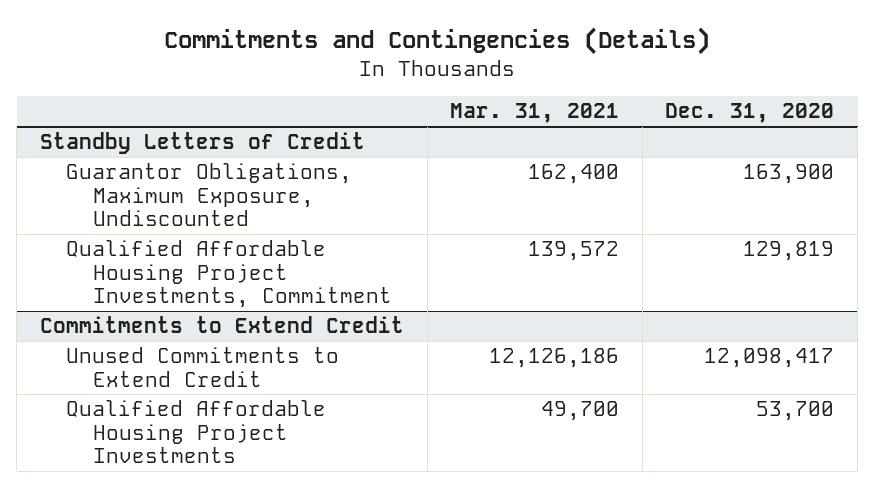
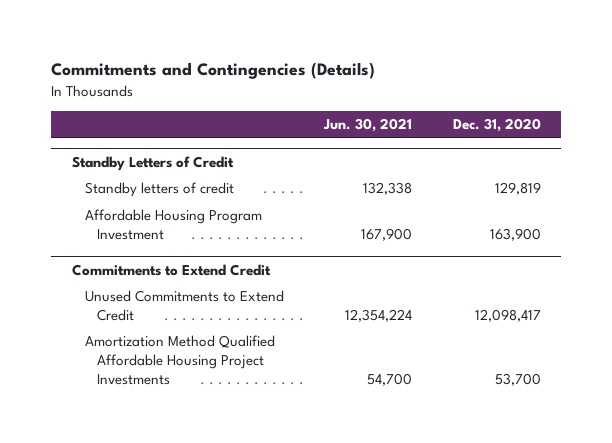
- | Mar. 31, 2021 | Dec. 31, 2020
+ | Jun. 30, 2021 | Dec. 31, 2020
@ Standby Letters of Credit
- Guarantor Obligations, Maximum Exposure, Undiscounted | 162,400 | 163,900
- Qualified Affordable Housing Project Investments, Commitment | 139,572 | 129,819
+ Standby letters of credit | 132,338 | 129,819
+ Affordable Housing Program Investment | 167,900 | 163,900
@ Commitments to Extend Credit
- Qualified Affordable Housing Project Investments | 49,700 | 53,700
+ Amortization Method Qualified Affordable Housing Project Investments | 54,700 | 53,700

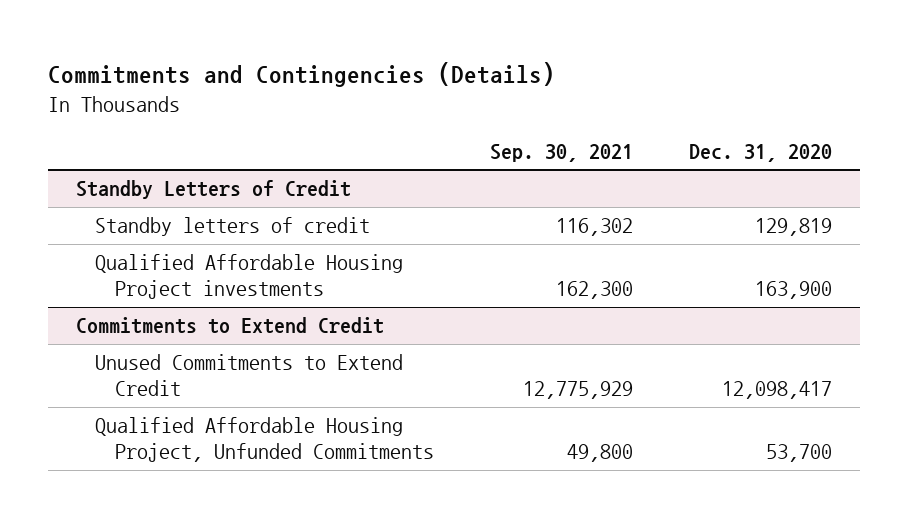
- | Jun. 30, 2021 | Dec. 31, 2020
+ | Sep. 30, 2021 | Dec. 31, 2020
@ Standby Letters of Credit
- Affordable Housing Program Investment | 167,900 | 163,900
+ Qualified Affordable Housing Project investments | 162,300 | 163,900
@ Commitments to Extend Credit
- Amortization Method Qualified Affordable Housing Project Investments | 54,700 | 53,700
+ Qualified Affordable Housing Project, Unfunded Commitments | 49,800 | 53,700

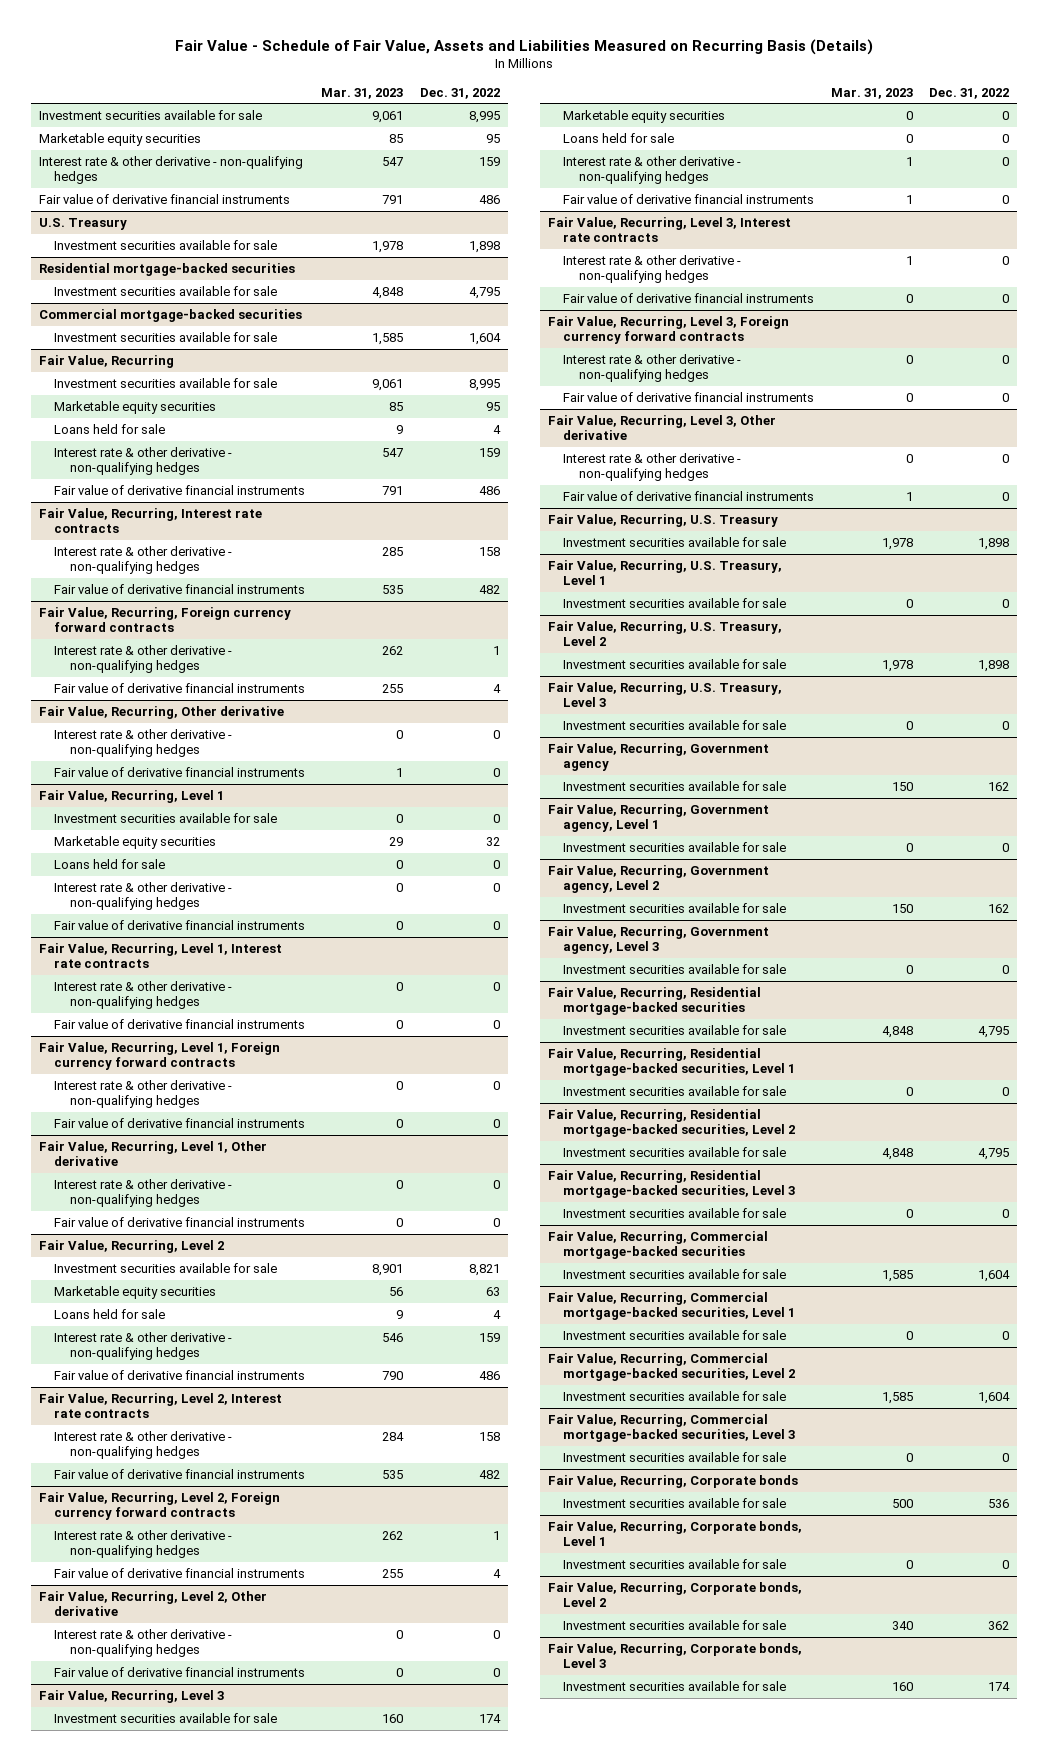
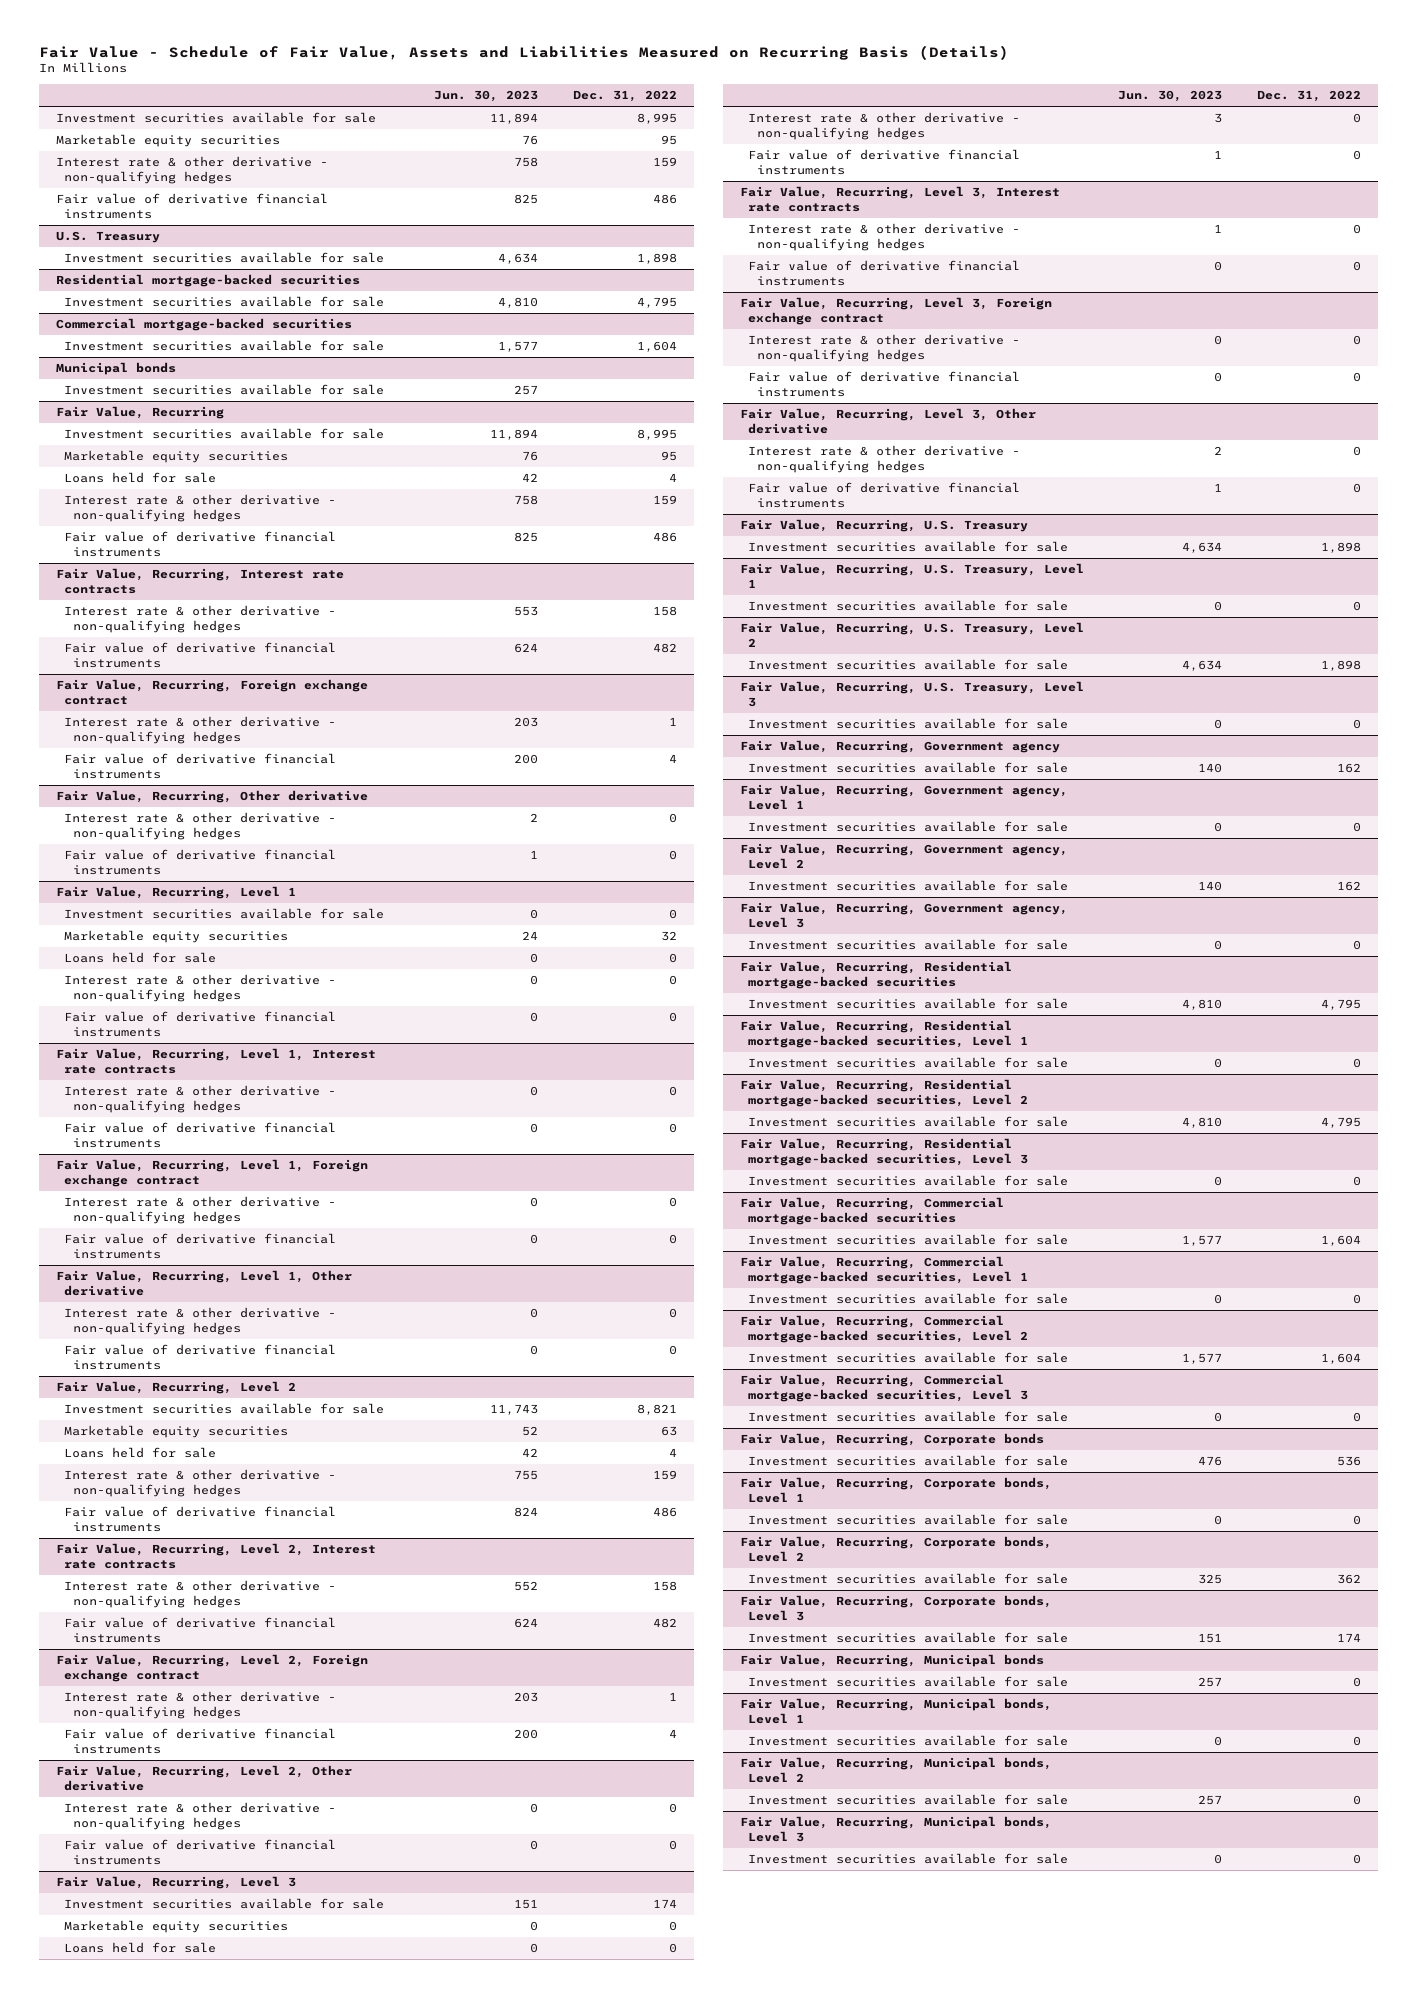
- | Mar. 31, 2023 | Dec. 31, 2022
+ | Jun. 30, 2023 | Dec. 31, 2022
+ Municipal bonds
+ Investment securities available for sale | 257 |
- Fair Value, Recurring, Foreign currency forward contracts
+ Fair Value, Recurring, Foreign exchange contract
- Fair Value, Recurring, Level 1, Foreign currency forward contracts
+ Fair Value, Recurring, Level 1, Foreign exchange contract
- Fair Value, Recurring, Level 2, Foreign currency forward contracts
+ Fair Value, Recurring, Level 2, Foreign exchange contract
- Fair Value, Recurring, Level 3, Foreign currency forward contracts
+ Fair Value, Recurring, Level 3, Foreign exchange contract
+ Fair Value, Recurring, Municipal bonds
+ Investment securities available for sale | 257 | 0
+ Fair Value, Recurring, Municipal bonds, Level 1
+ Investment securities available for sale | 0 | 0
+ Fair Value, Recurring, Municipal bonds, Level 2
+ Investment securities available for sale | 257 | 0
+ Fair Value, Recurring, Municipal bonds, Level 3
+ Investment securities available for sale | 0 | 0

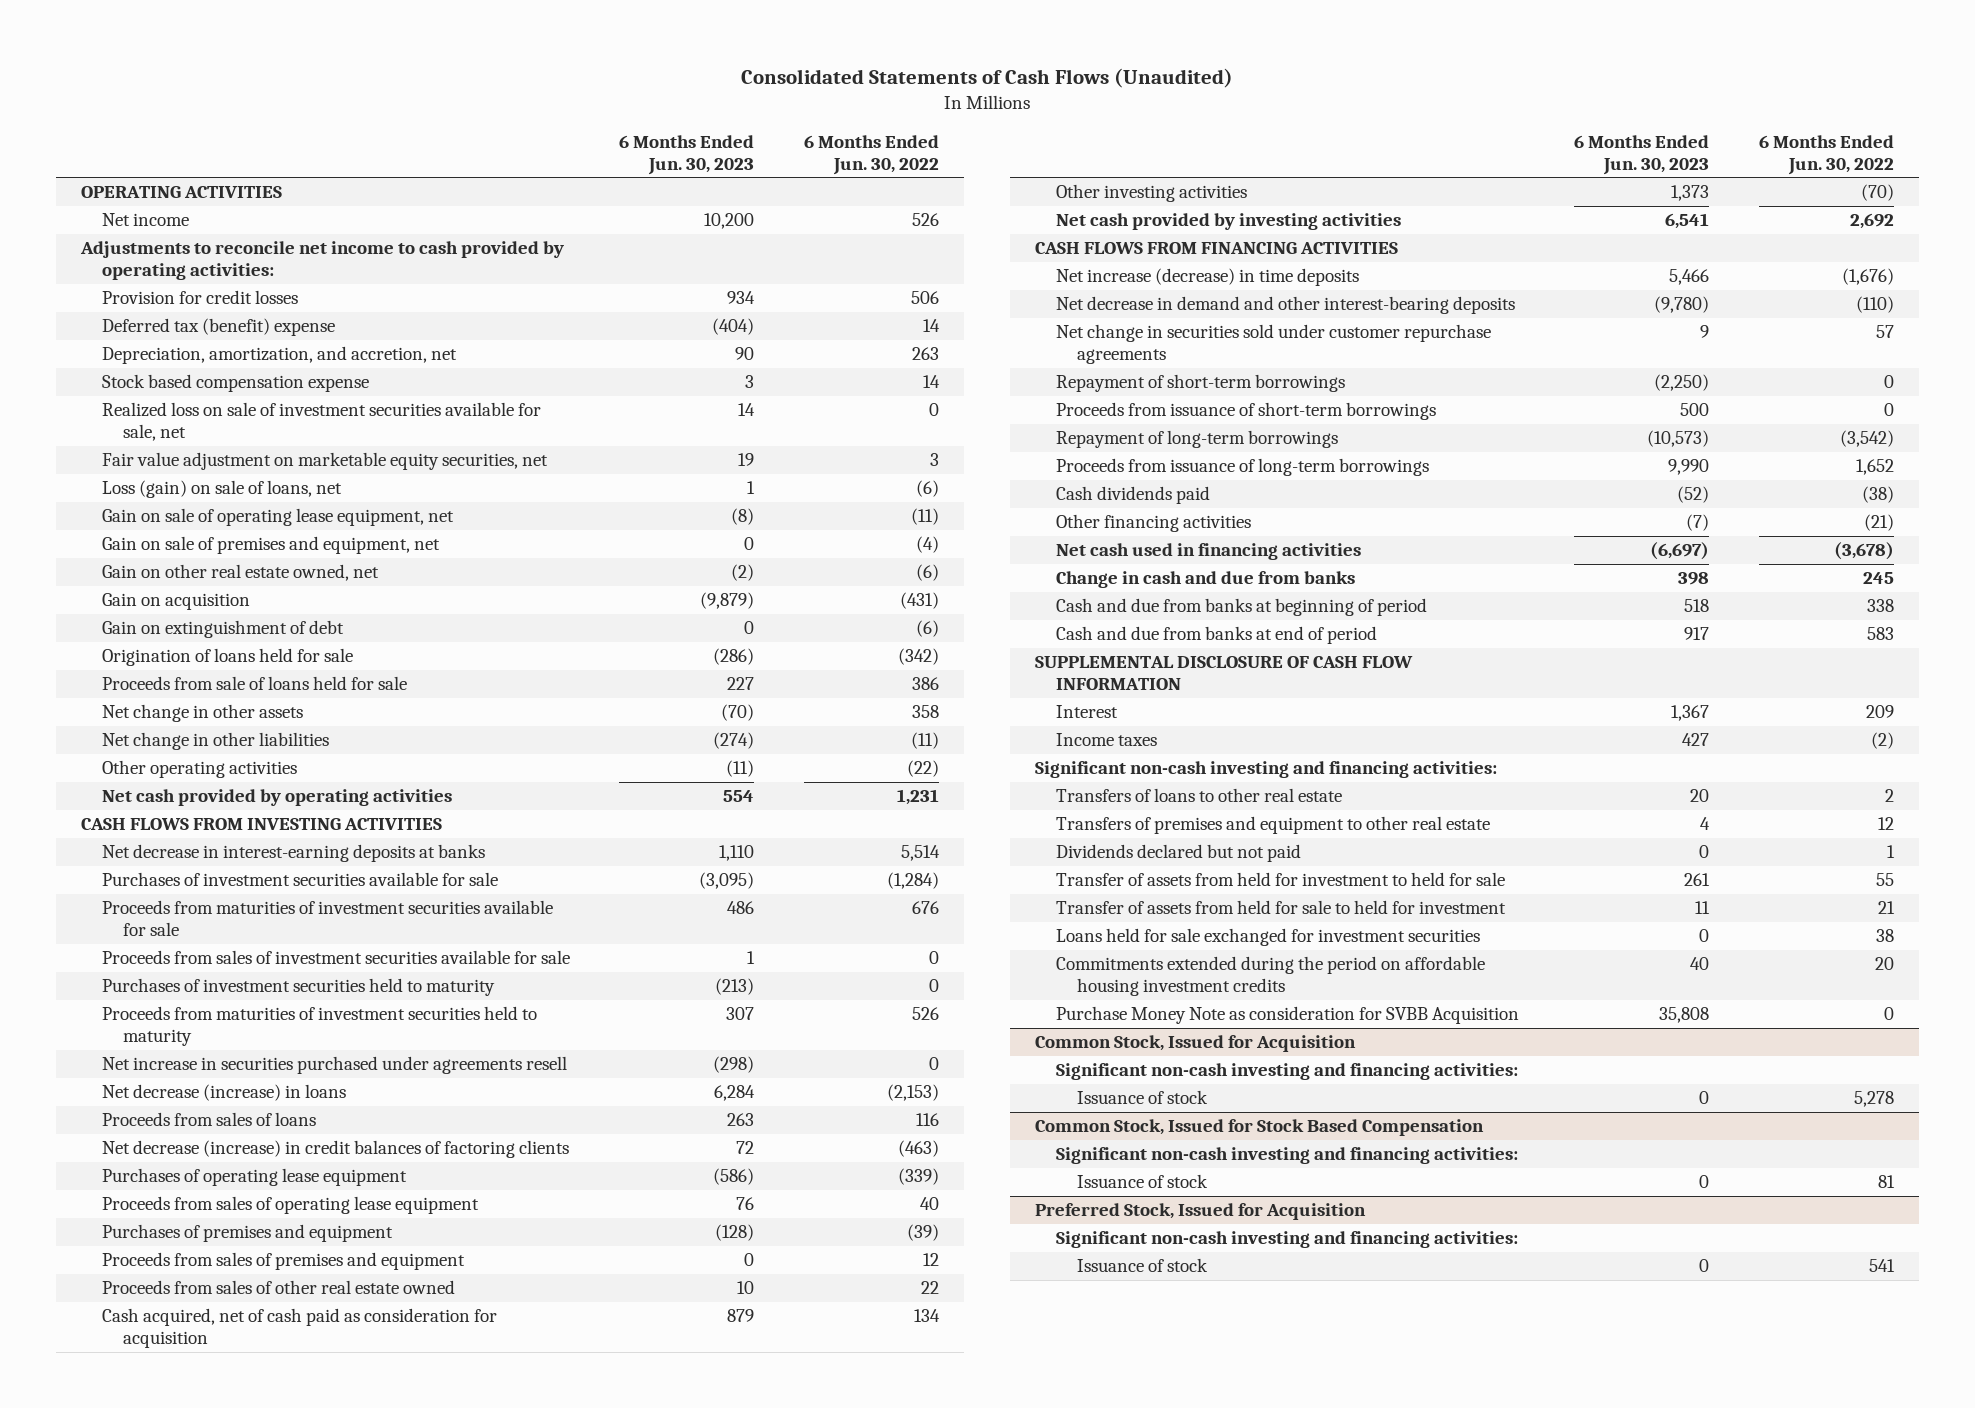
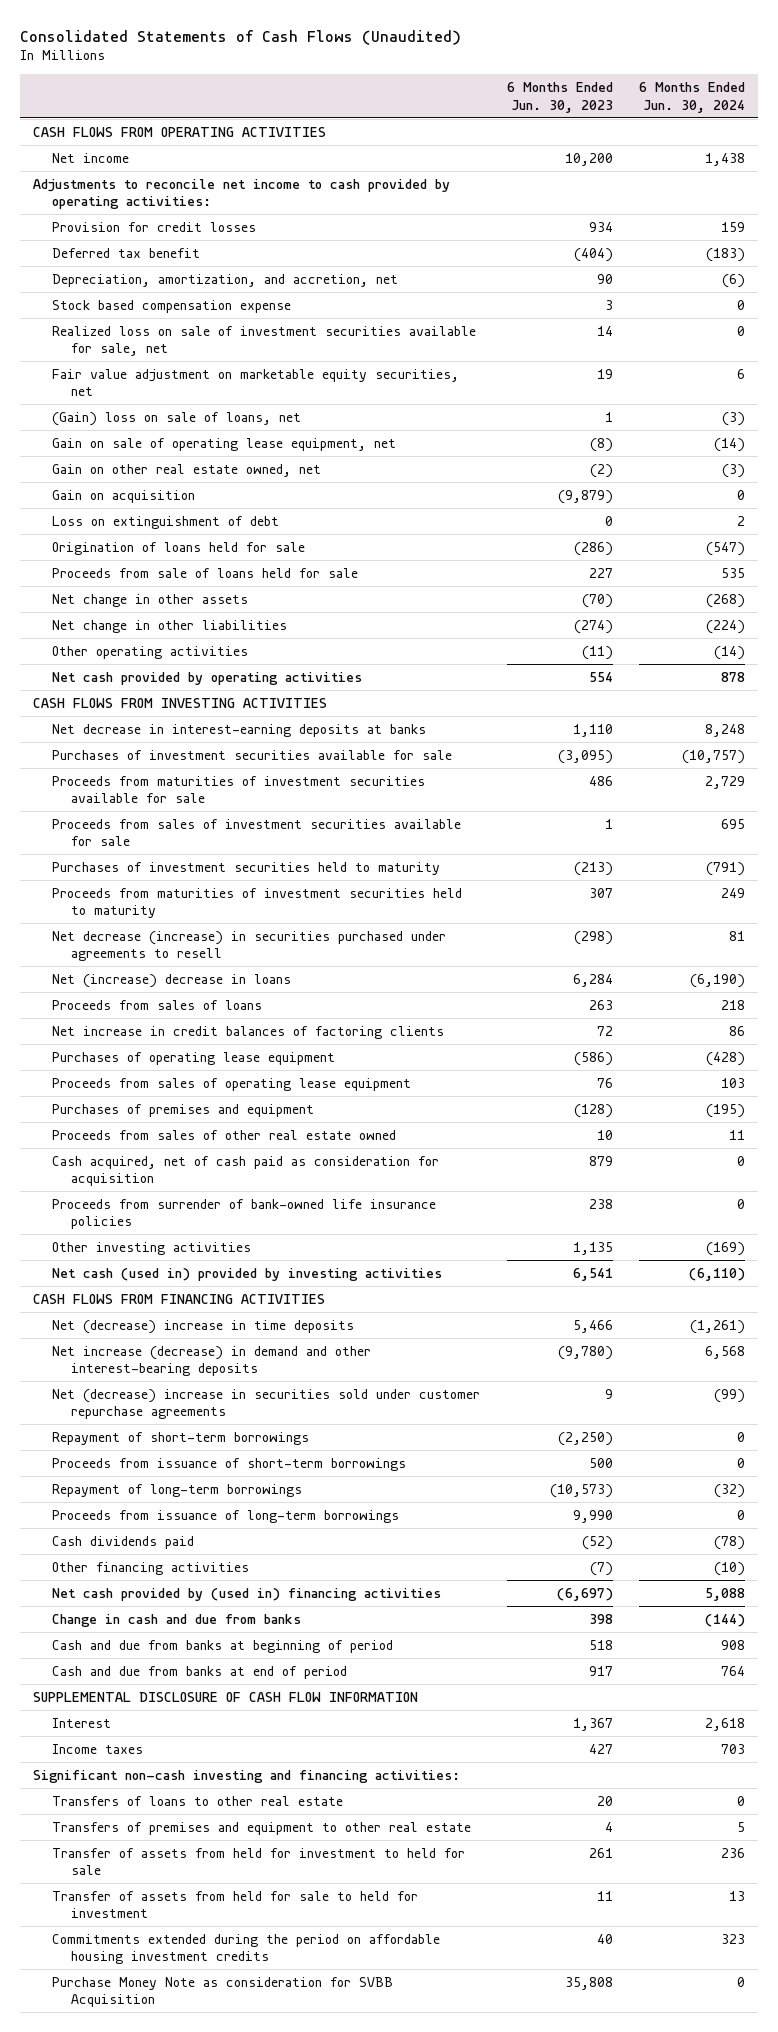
- | 6 Months Ended Jun. 30, 2023 | 6 Months Ended Jun. 30, 2022
+ | 6 Months Ended Jun. 30, 2023 | 6 Months Ended Jun. 30, 2024
- OPERATING ACTIVITIES
+ CASH FLOWS FROM OPERATING ACTIVITIES
- Deferred tax (benefit) expense | (404) | 14
+ Deferred tax benefit | (404) | (183)
- Loss (gain) on sale of loans, net | 1 | (6)
+ (Gain) loss on sale of loans, net | 1 | (3)
- Gain on sale of premises and equipment, net | 0 | (4)
- Gain on extinguishment of debt | 0 | (6)
+ Loss on extinguishment of debt | 0 | 2
- Net increase in securities purchased under agreements resell | (298) | 0
- Net decrease (increase) in loans | 6,284 | (2,153)
+ Net decrease (increase) in securities purchased under agreements to resell | (298) | 81
+ Net (increase) decrease in loans | 6,284 | (6,190)
- Net decrease (increase) in credit balances of factoring clients | 72 | (463)
+ Net increase in credit balances of factoring clients | 72 | 86
- Proceeds from sales of premises and equipment | 0 | 12
- Other investing activities | 1,373 | (70)
- Net cash provided by investing activities | 6,541 | 2,692
+ Proceeds from surrender of bank-owned life insurance policies | 238 | 0
+ Other investing activities | 1,135 | (169)
+ Net cash (used in) provided by investing activities | 6,541 | (6,110)
- Net increase (decrease) in time deposits | 5,466 | (1,676)
- Net decrease in demand and other interest-bearing deposits | (9,780) | (110)
- Net change in securities sold under customer repurchase agreements | 9 | 57
+ Net (decrease) increase in time deposits | 5,466 | (1,261)
+ Net increase (decrease) in demand and other interest-bearing deposits | (9,780) | 6,568
+ Net (decrease) increase in securities sold under customer repurchase agreements | 9 | (99)
- Net cash used in financing activities | (6,697) | (3,678)
+ Net cash provided by (used in) financing activities | (6,697) | 5,088
- Dividends declared but not paid | 0 | 1
- Loans held for sale exchanged for investment securities | 0 | 38
- Common Stock, Issued for Acquisition
- Significant non-cash investing and financing activities:
- Issuance of stock | 0 | 5,278
- Common Stock, Issued for Stock Based Compensation
- Significant non-cash investing and financing activities:
- Issuance of stock | 0 | 81
- Preferred Stock, Issued for Acquisition
- Significant non-cash investing and financing activities:
- Issuance of stock | 0 | 541

